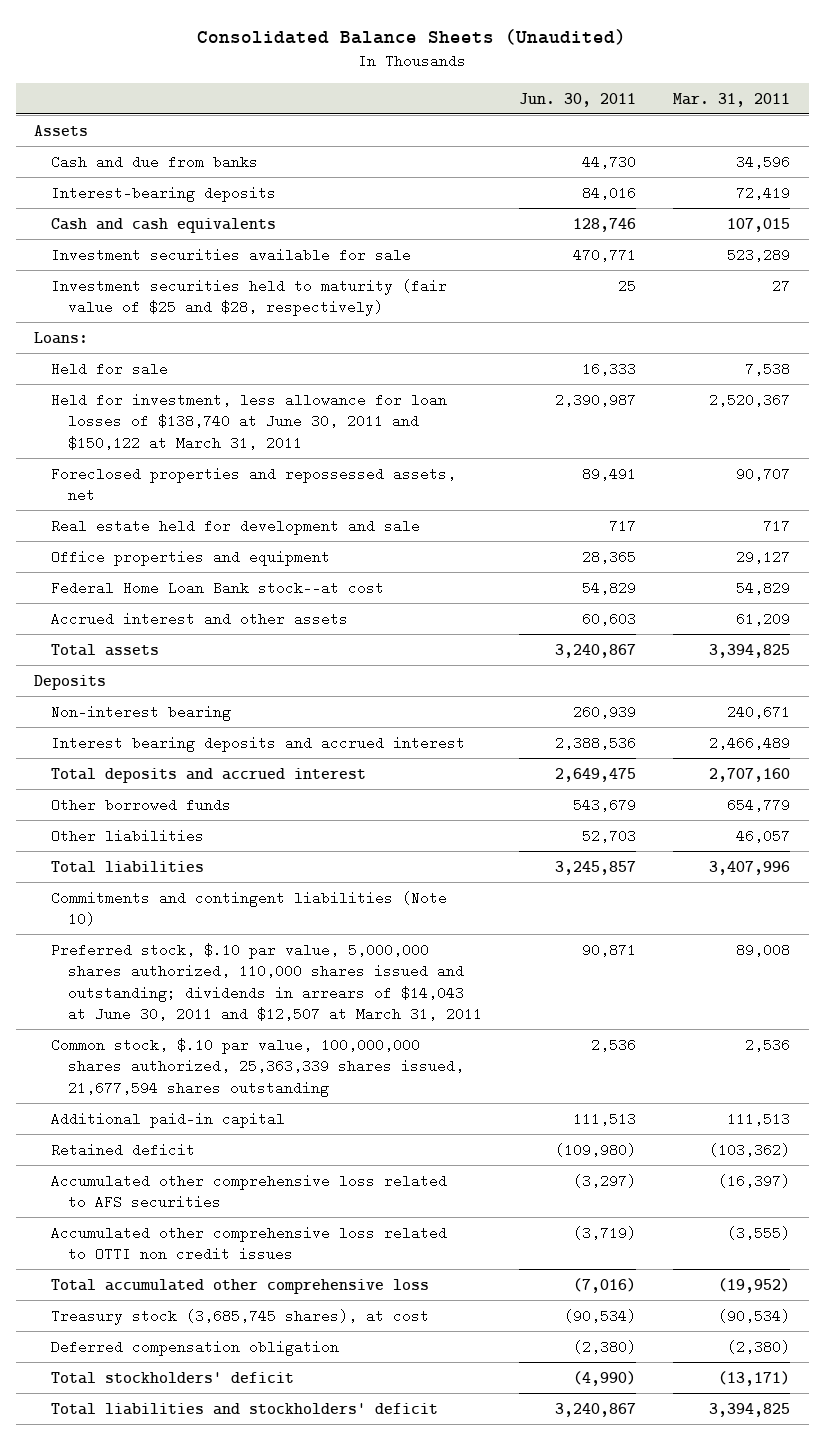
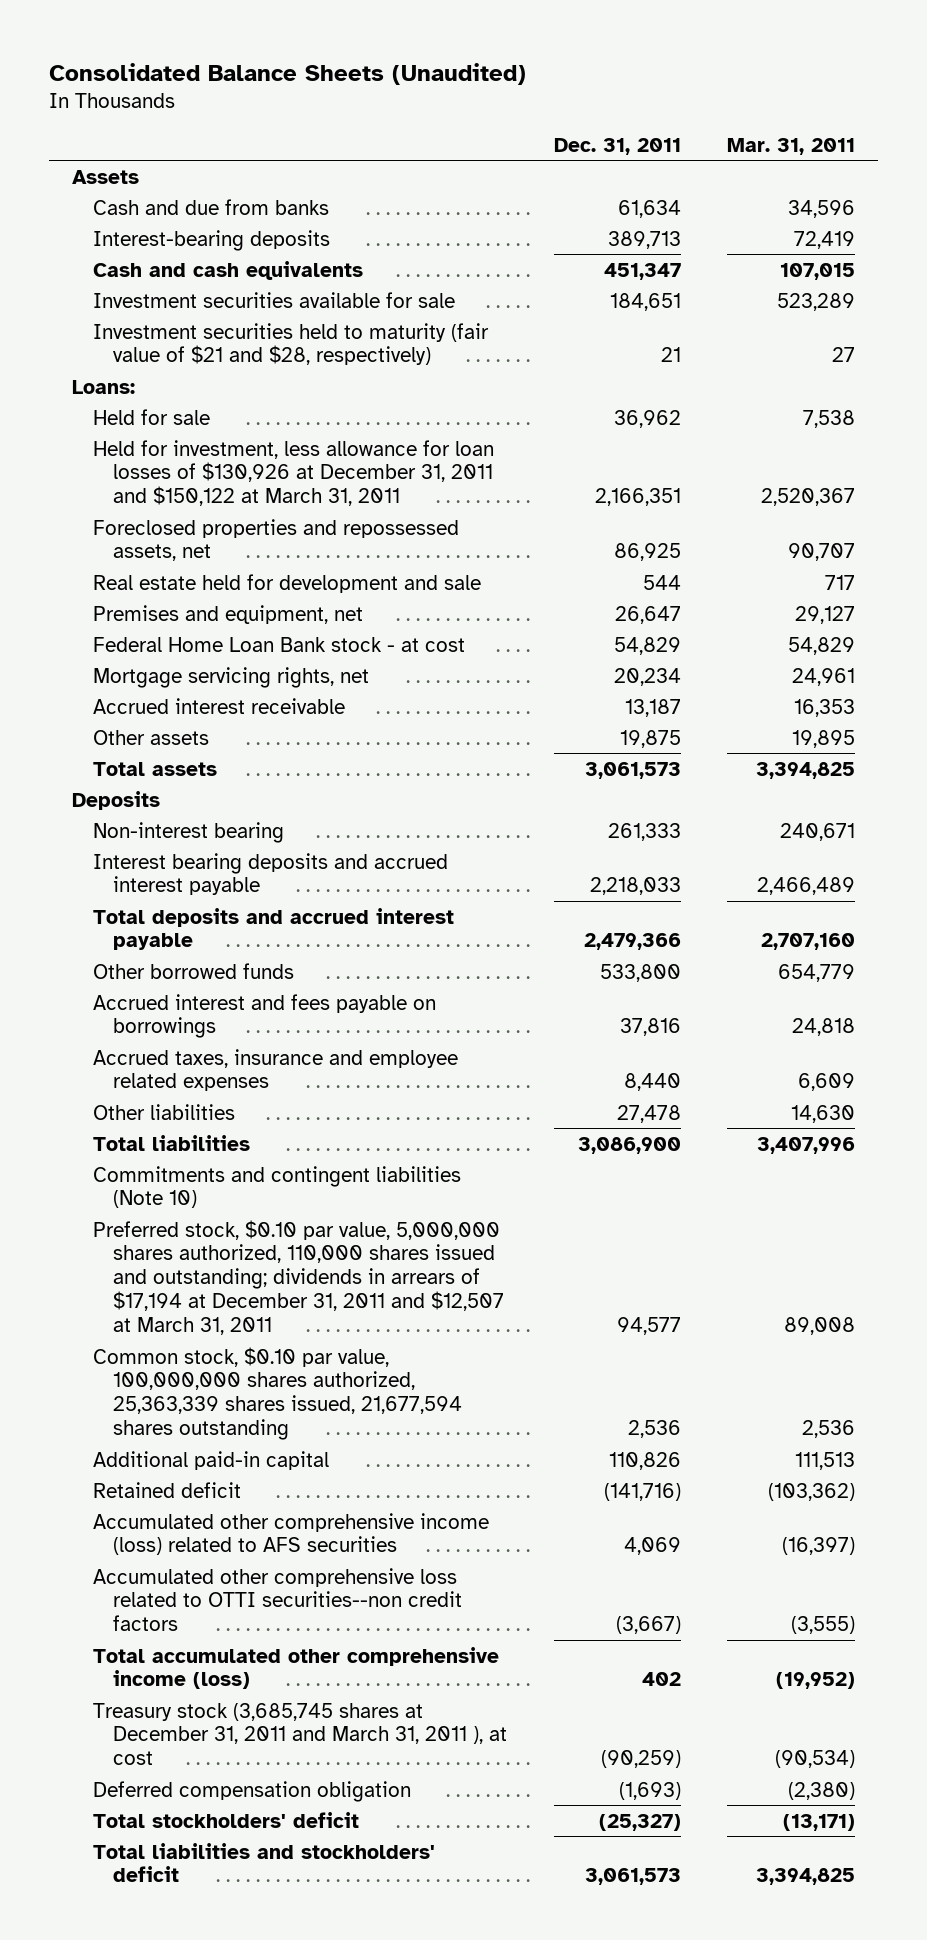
- | Jun. 30, 2011 | Mar. 31, 2011
+ | Dec. 31, 2011 | Mar. 31, 2011
- Investment securities held to maturity (fair value of $25 and $28, respectively) | 25 | 27
+ Investment securities held to maturity (fair value of $21 and $28, respectively) | 21 | 27
- Held for investment, less allowance for loan losses of $138,740 at June 30, 2011 and $150,122 at March 31, 2011 | 2,390,987 | 2,520,367
+ Held for investment, less allowance for loan losses of $130,926 at December 31, 2011 and $150,122 at March 31, 2011 | 2,166,351 | 2,520,367
- Office properties and equipment | 28,365 | 29,127
- Federal Home Loan Bank stock--at cost | 54,829 | 54,829
- Accrued interest and other assets | 60,603 | 61,209
+ Premises and equipment, net | 26,647 | 29,127
+ Federal Home Loan Bank stock - at cost | 54,829 | 54,829
+ Mortgage servicing rights, net | 20,234 | 24,961
+ Accrued interest receivable | 13,187 | 16,353
+ Other assets | 19,875 | 19,895
- Interest bearing deposits and accrued interest | 2,388,536 | 2,466,489
- Total deposits and accrued interest | 2,649,475 | 2,707,160
+ Interest bearing deposits and accrued interest payable | 2,218,033 | 2,466,489
+ Total deposits and accrued interest payable | 2,479,366 | 2,707,160
- Other liabilities | 52,703 | 46,057
+ Accrued interest and fees payable on borrowings | 37,816 | 24,818
+ Accrued taxes, insurance and employee related expenses | 8,440 | 6,609
+ Other liabilities | 27,478 | 14,630
- Preferred stock, $.10 par value, 5,000,000 shares authorized, 110,000 shares issued and outstanding; dividends in arrears of $14,043 at June 30, 2011 and $12,507 at March 31, 2011 | 90,871 | 89,008
- Common stock, $.10 par value, 100,000,000 shares authorized, 25,363,339 shares issued, 21,677,594 shares outstanding | 2,536 | 2,536
+ Preferred stock, $0.10 par value, 5,000,000 shares authorized, 110,000 shares issued and outstanding; dividends in arrears of $17,194 at December 31, 2011 and $12,507 at March 31, 2011 | 94,577 | 89,008
+ Common stock, $0.10 par value, 100,000,000 shares authorized, 25,363,339 shares issued, 21,677,594 shares outstanding | 2,536 | 2,536
- Accumulated other comprehensive loss related to AFS securities | (3,297) | (16,397)
- Accumulated other comprehensive loss related to OTTI non credit issues | (3,719) | (3,555)
- Total accumulated other comprehensive loss | (7,016) | (19,952)
- Treasury stock (3,685,745 shares), at cost | (90,534) | (90,534)
+ Accumulated other comprehensive income (loss) related to AFS securities | 4,069 | (16,397)
+ Accumulated other comprehensive loss related to OTTI securities--non credit factors | (3,667) | (3,555)
+ Total accumulated other comprehensive income (loss) | 402 | (19,952)
+ Treasury stock (3,685,745 shares at December 31, 2011 and March 31, 2011 ), at cost | (90,259) | (90,534)

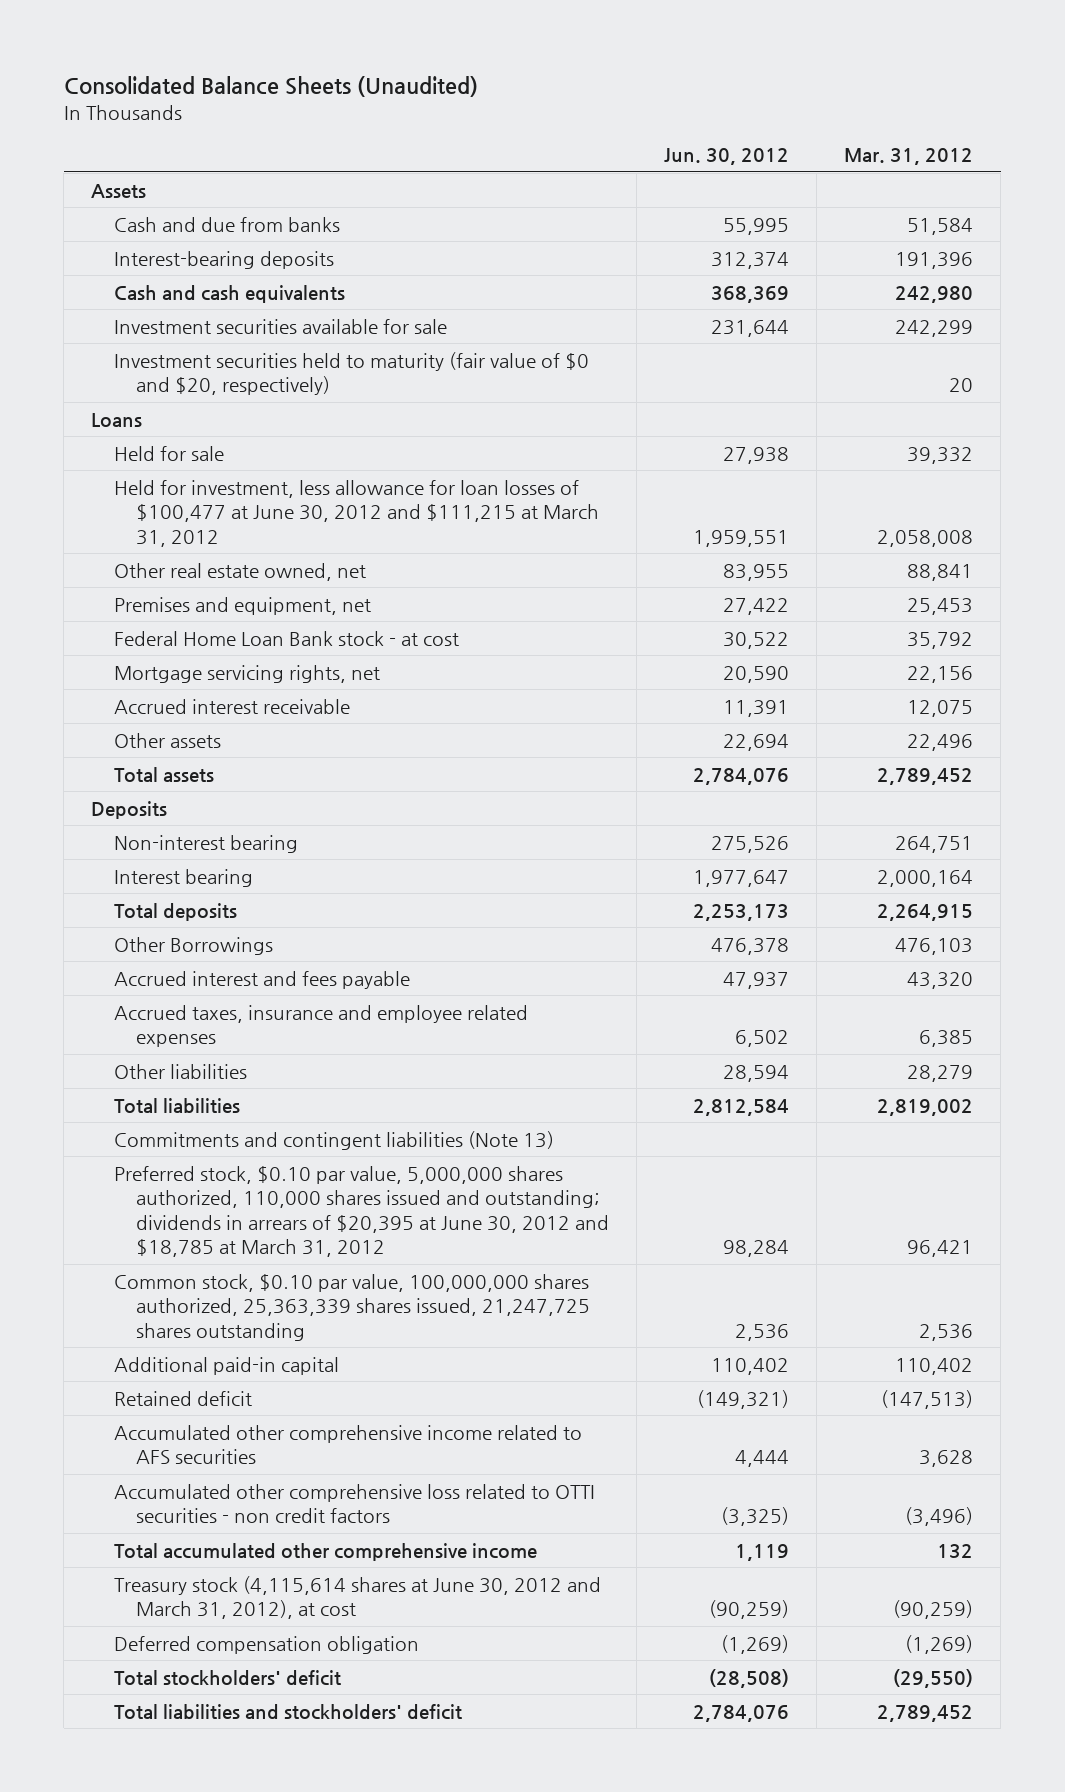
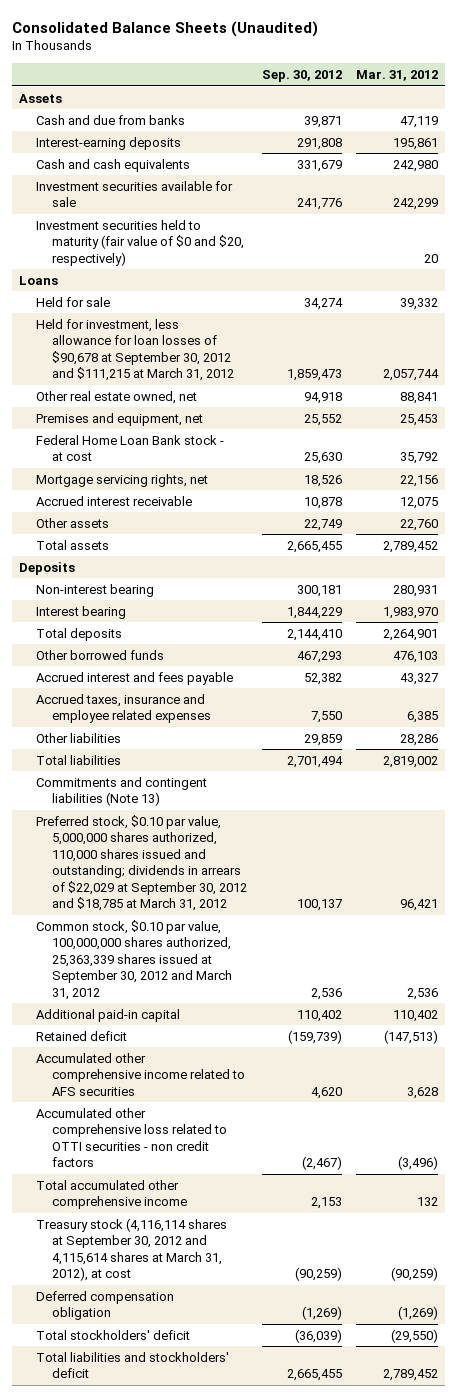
- | Jun. 30, 2012 | Mar. 31, 2012
+ | Sep. 30, 2012 | Mar. 31, 2012
- Cash and due from banks | 55,995 | 51,584
- Interest-bearing deposits | 312,374 | 191,396
+ Cash and due from banks | 39,871 | 47,119
+ Interest-earning deposits | 291,808 | 195,861
- Held for investment, less allowance for loan losses of $100,477 at June 30, 2012 and $111,215 at March 31, 2012 | 1,959,551 | 2,058,008
+ Held for investment, less allowance for loan losses of $90,678 at September 30, 2012 and $111,215 at March 31, 2012 | 1,859,473 | 2,057,744
- Other assets | 22,694 | 22,496
+ Other assets | 22,749 | 22,760
- Non-interest bearing | 275,526 | 264,751
- Interest bearing | 1,977,647 | 2,000,164
- Total deposits | 2,253,173 | 2,264,915
- Other Borrowings | 476,378 | 476,103
- Accrued interest and fees payable | 47,937 | 43,320
+ Non-interest bearing | 300,181 | 280,931
+ Interest bearing | 1,844,229 | 1,983,970
+ Total deposits | 2,144,410 | 2,264,901
+ Other borrowed funds | 467,293 | 476,103
+ Accrued interest and fees payable | 52,382 | 43,327
- Other liabilities | 28,594 | 28,279
+ Other liabilities | 29,859 | 28,286
- Preferred stock, $0.10 par value, 5,000,000 shares authorized, 110,000 shares issued and outstanding; dividends in arrears of $20,395 at June 30, 2012 and $18,785 at March 31, 2012 | 98,284 | 96,421
- Common stock, $0.10 par value, 100,000,000 shares authorized, 25,363,339 shares issued, 21,247,725 shares outstanding | 2,536 | 2,536
+ Preferred stock, $0.10 par value, 5,000,000 shares authorized, 110,000 shares issued and outstanding; dividends in arrears of $22,029 at September 30, 2012 and $18,785 at March 31, 2012 | 100,137 | 96,421
+ Common stock, $0.10 par value, 100,000,000 shares authorized, 25,363,339 shares issued at September 30, 2012 and March 31, 2012 | 2,536 | 2,536
- Treasury stock (4,115,614 shares at June 30, 2012 and March 31, 2012), at cost | (90,259) | (90,259)
+ Treasury stock (4,116,114 shares at September 30, 2012 and 4,115,614 shares at March 31, 2012), at cost | (90,259) | (90,259)

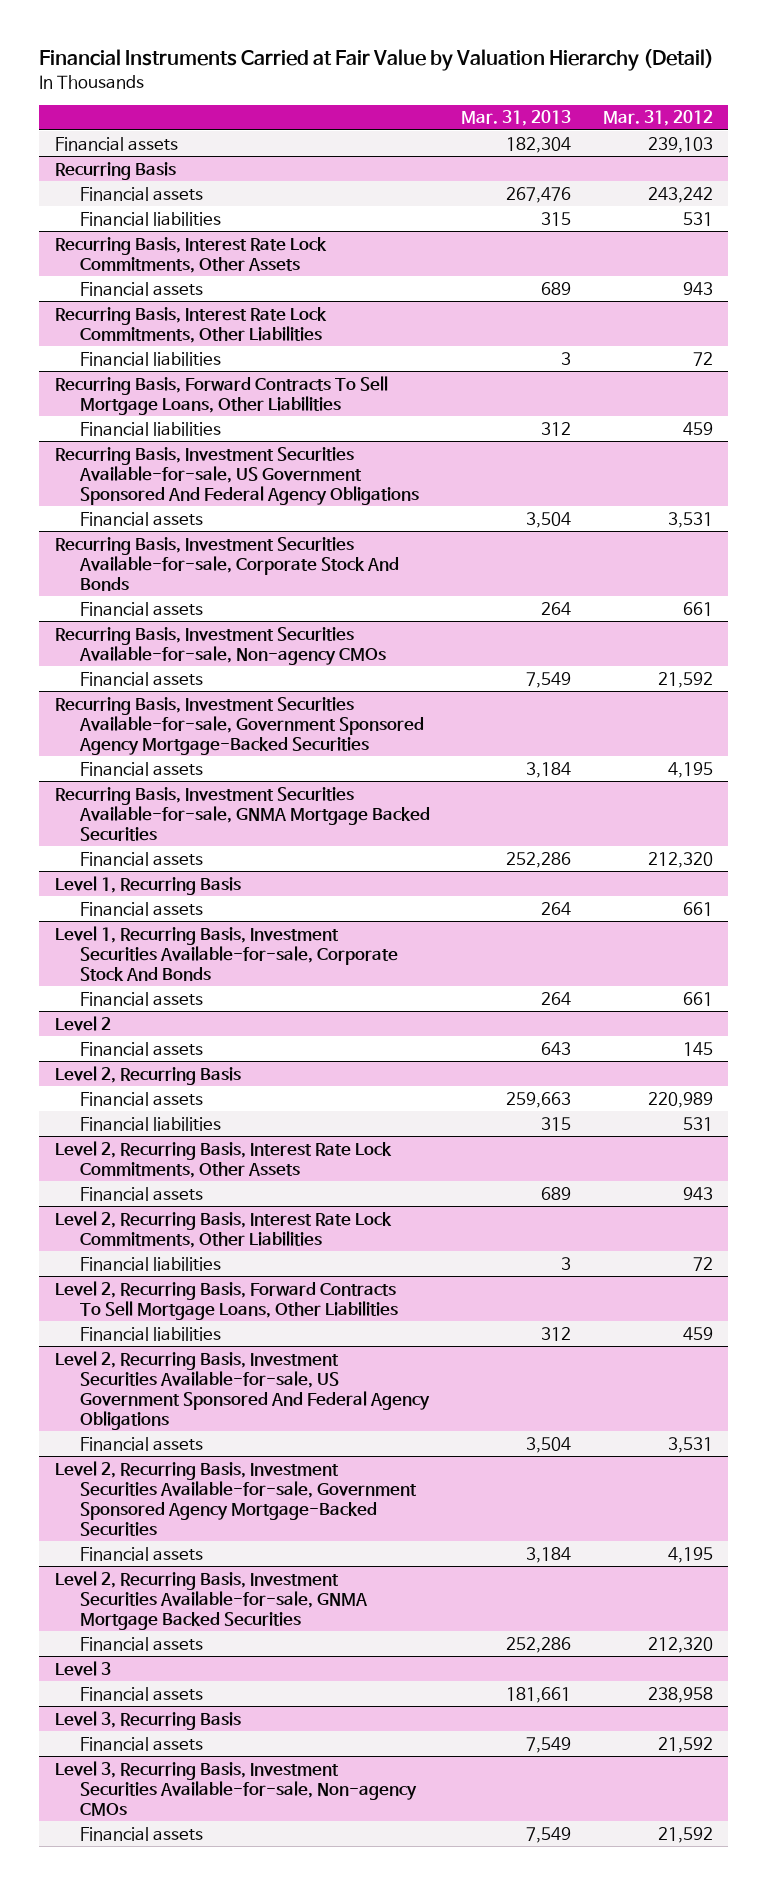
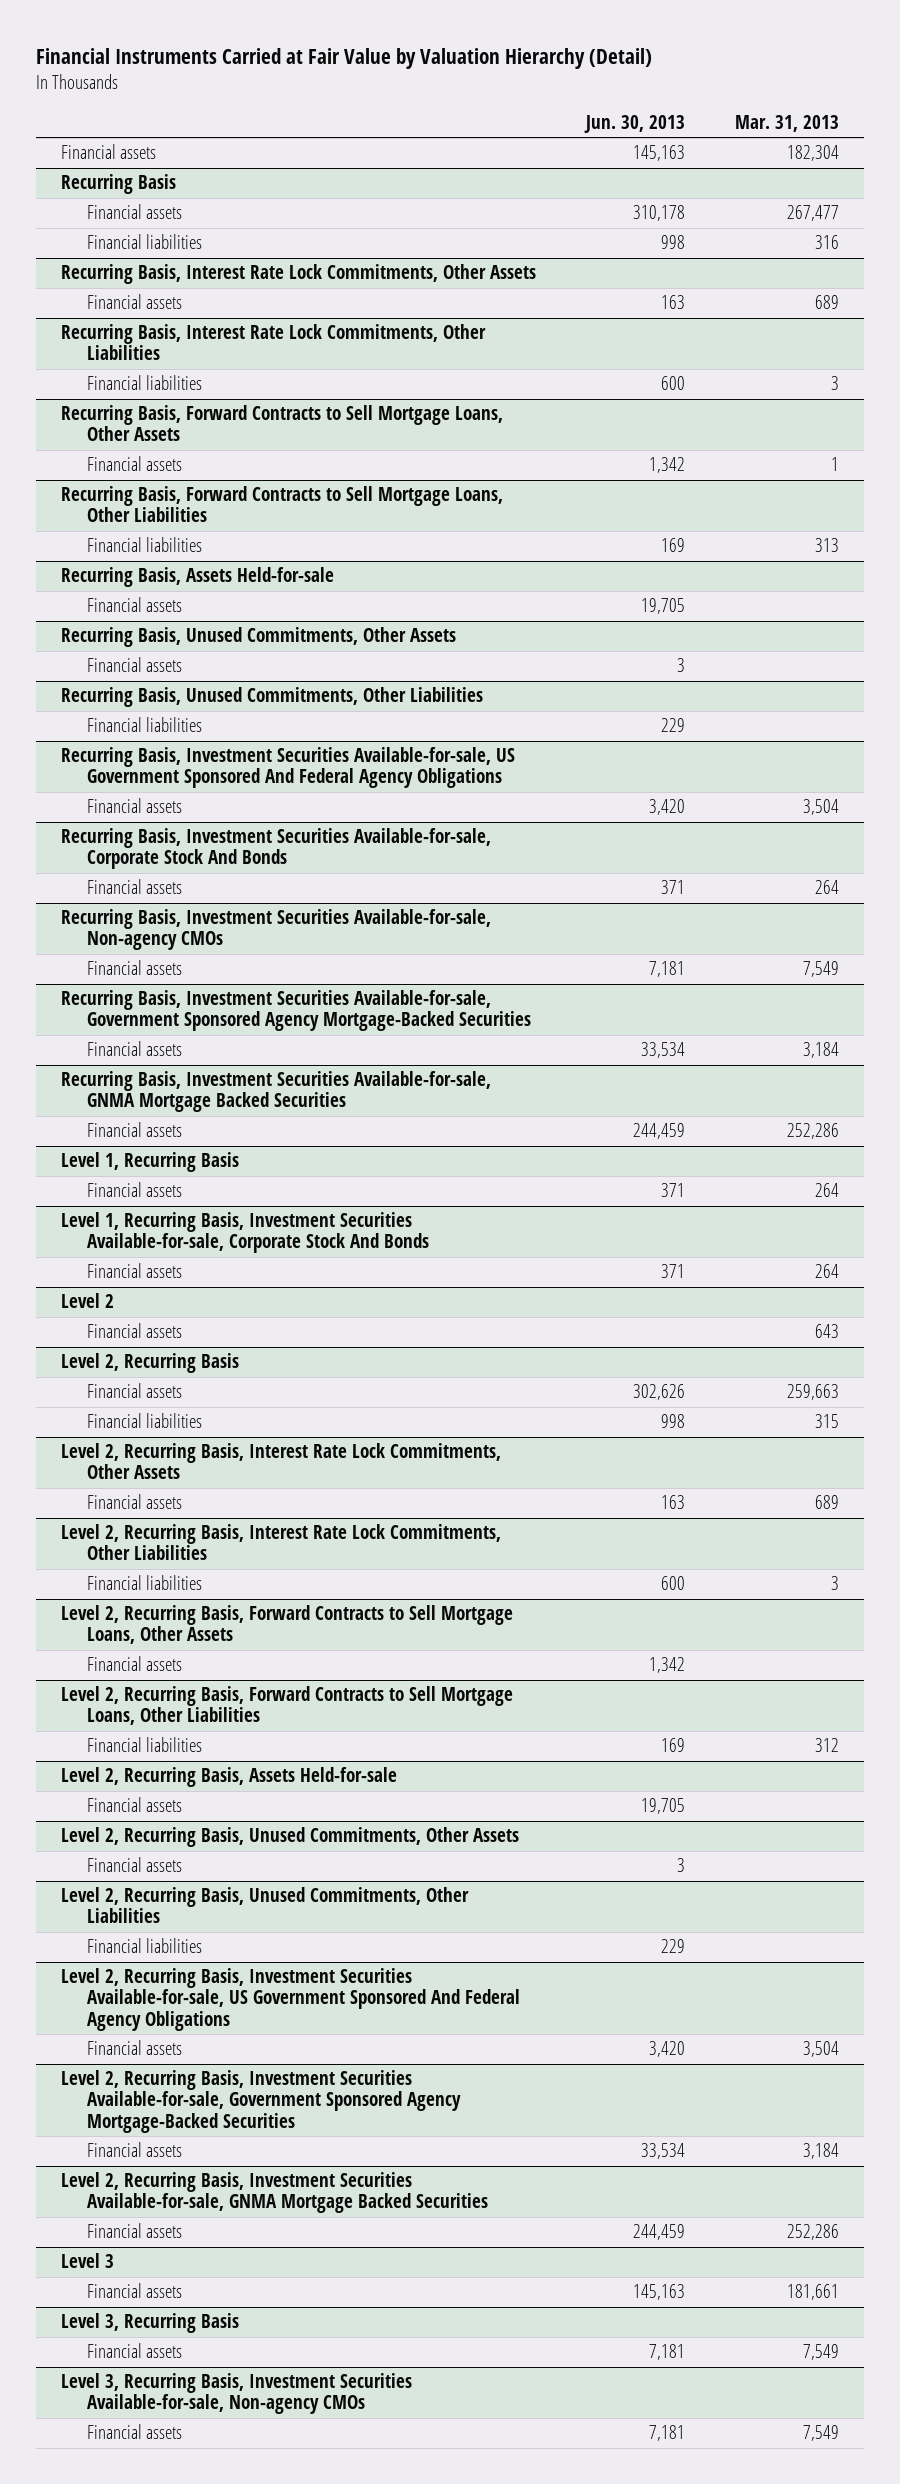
- | Mar. 31, 2013 | Mar. 31, 2012
+ | Jun. 30, 2013 | Mar. 31, 2013
@ Recurring Basis
- Financial assets | 267,476 | 243,242
- Financial liabilities | 315 | 531
+ Financial assets | 310,178 | 267,477
+ Financial liabilities | 998 | 316
- Recurring Basis, Forward Contracts To Sell Mortgage Loans, Other Liabilities
- Financial liabilities | 312 | 459
+ Recurring Basis, Forward Contracts to Sell Mortgage Loans, Other Assets
+ Financial assets | 1,342 | 1
+ Recurring Basis, Forward Contracts to Sell Mortgage Loans, Other Liabilities
+ Financial liabilities | 169 | 313
+ Recurring Basis, Assets Held-for-sale
+ Financial assets | 19,705 |
+ Recurring Basis, Unused Commitments, Other Assets
+ Financial assets | 3 |
+ Recurring Basis, Unused Commitments, Other Liabilities
+ Financial liabilities | 229 |
- Level 2, Recurring Basis, Forward Contracts To Sell Mortgage Loans, Other Liabilities
+ Level 2, Recurring Basis, Forward Contracts to Sell Mortgage Loans, Other Assets
+ Financial assets | 1,342 |
+ Level 2, Recurring Basis, Forward Contracts to Sell Mortgage Loans, Other Liabilities
+ Level 2, Recurring Basis, Assets Held-for-sale
+ Financial assets | 19,705 |
+ Level 2, Recurring Basis, Unused Commitments, Other Assets
+ Financial assets | 3 |
+ Level 2, Recurring Basis, Unused Commitments, Other Liabilities
+ Financial liabilities | 229 |

